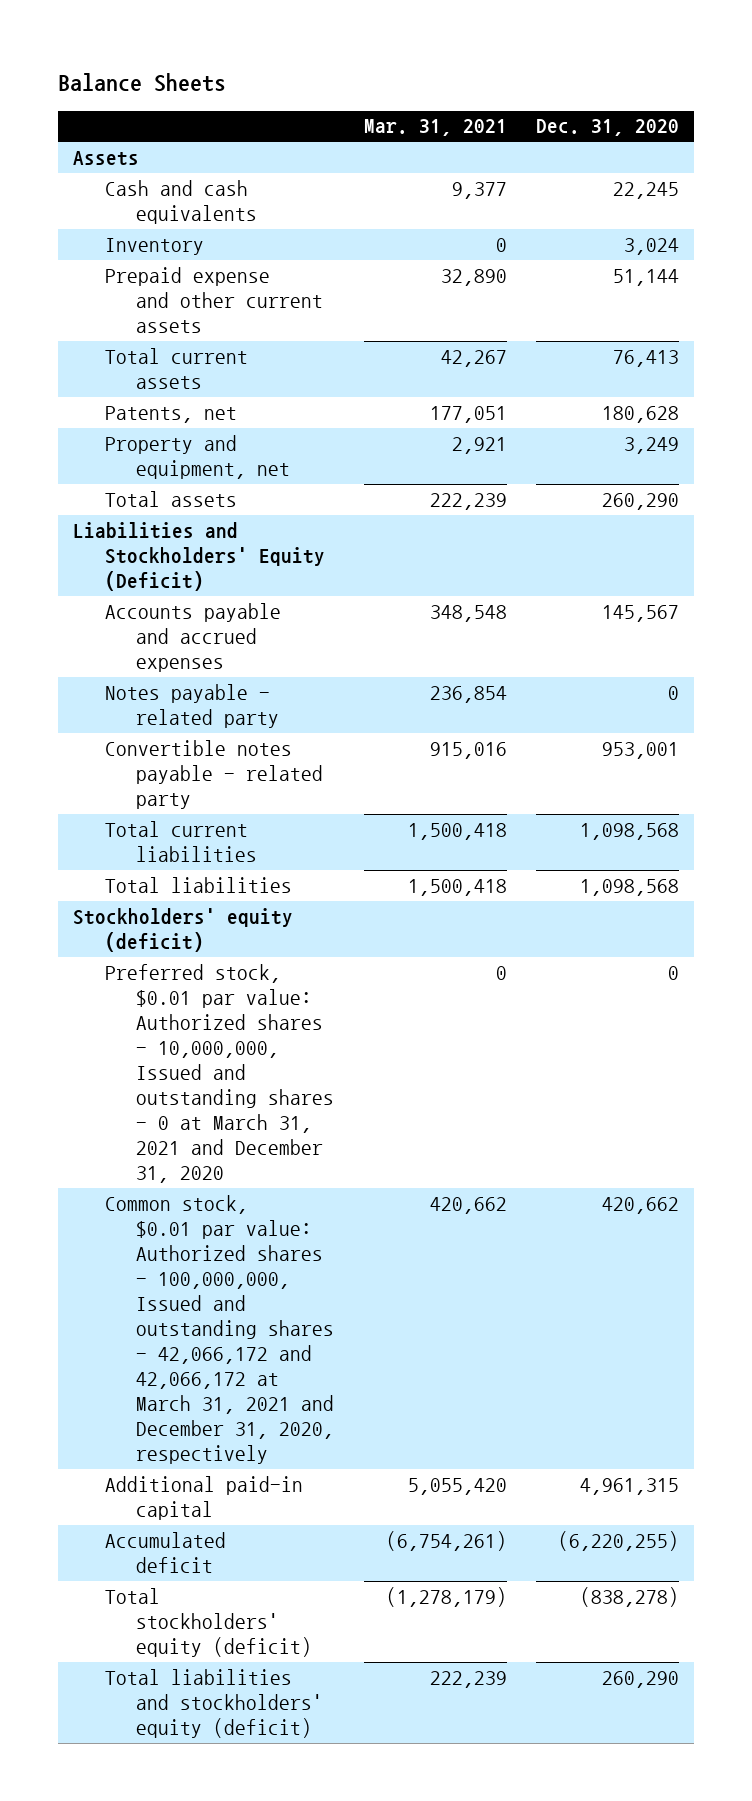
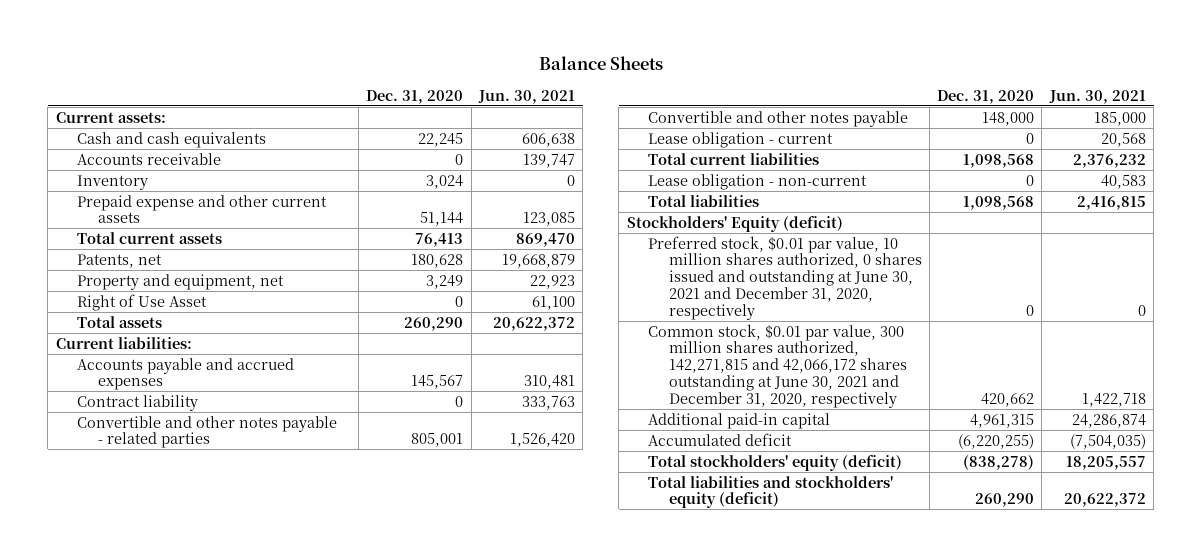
- | Mar. 31, 2021 | Dec. 31, 2020
+ | Dec. 31, 2020 | Jun. 30, 2021
- Assets
+ Current assets:
+ Accounts receivable | 0 | 139,747
+ Right of Use Asset | 0 | 61,100
- Liabilities and Stockholders' Equity (Deficit)
+ Current liabilities:
- Notes payable - related party | 236,854 | 0
- Convertible notes payable - related party | 915,016 | 953,001
+ Contract liability | 0 | 333,763
+ Convertible and other notes payable - related parties | 805,001 | 1,526,420
+ Convertible and other notes payable | 148,000 | 185,000
+ Lease obligation - current | 0 | 20,568
+ Lease obligation - non-current | 0 | 40,583
- Stockholders' equity (deficit)
- Preferred stock, $0.01 par value: Authorized shares - 10,000,000, Issued and outstanding shares - 0 at March 31, 2021 and December 31, 2020 | 0 | 0
- Common stock, $0.01 par value: Authorized shares - 100,000,000, Issued and outstanding shares - 42,066,172 and 42,066,172 at March 31, 2021 and December 31, 2020, respectively | 420,662 | 420,662
+ Stockholders' Equity (deficit)
+ Preferred stock, $0.01 par value, 10 million shares authorized, 0 shares issued and outstanding at June 30, 2021 and December 31, 2020, respectively | 0 | 0
+ Common stock, $0.01 par value, 300 million shares authorized, 142,271,815 and 42,066,172 shares outstanding at June 30, 2021 and December 31, 2020, respectively | 420,662 | 1,422,718

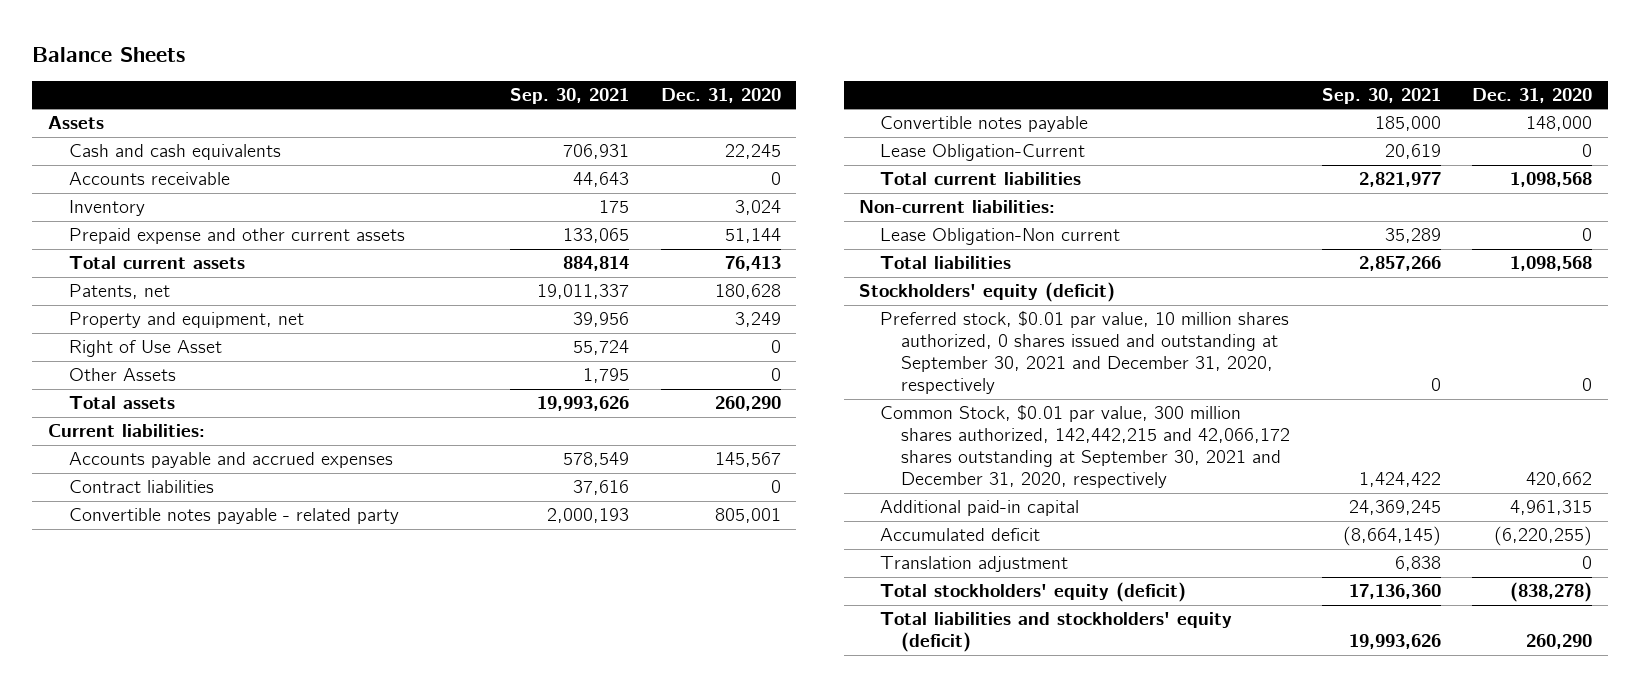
- | Dec. 31, 2020 | Jun. 30, 2021
+ | Sep. 30, 2021 | Dec. 31, 2020
- Current assets:
+ Assets
+ Other Assets | 1,795 | 0
- Contract liability | 0 | 333,763
- Convertible and other notes payable - related parties | 805,001 | 1,526,420
- Convertible and other notes payable | 148,000 | 185,000
- Lease obligation - current | 0 | 20,568
+ Contract liabilities | 37,616 | 0
+ Convertible notes payable - related party | 2,000,193 | 805,001
+ Convertible notes payable | 185,000 | 148,000
+ Lease Obligation-Current | 20,619 | 0
- Lease obligation - non-current | 0 | 40,583
+ Non-current liabilities:
+ Lease Obligation-Non current | 35,289 | 0
- Stockholders' Equity (deficit)
- Preferred stock, $0.01 par value, 10 million shares authorized, 0 shares issued and outstanding at June 30, 2021 and December 31, 2020, respectively | 0 | 0
- Common stock, $0.01 par value, 300 million shares authorized, 142,271,815 and 42,066,172 shares outstanding at June 30, 2021 and December 31, 2020, respectively | 420,662 | 1,422,718
+ Stockholders' equity (deficit)
+ Preferred stock, $0.01 par value, 10 million shares authorized, 0 shares issued and outstanding at September 30, 2021 and December 31, 2020, respectively | 0 | 0
+ Common Stock, $0.01 par value, 300 million shares authorized, 142,442,215 and 42,066,172 shares outstanding at September 30, 2021 and December 31, 2020, respectively | 1,424,422 | 420,662
+ Translation adjustment | 6,838 | 0

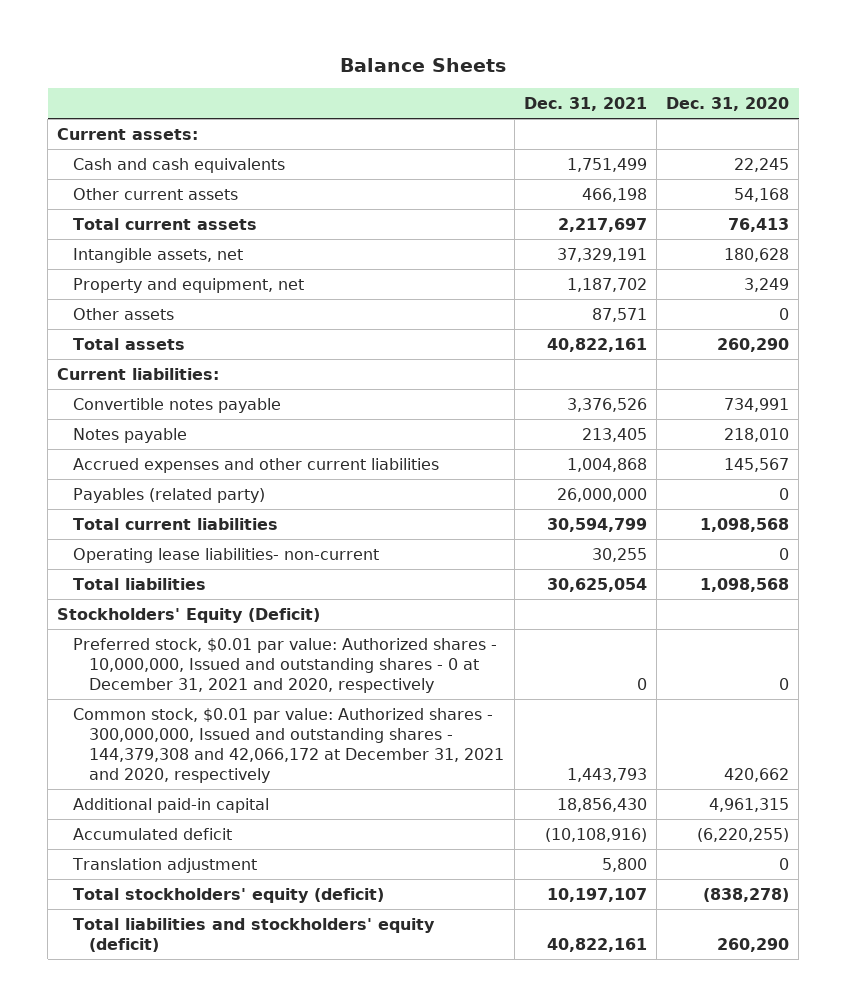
- | Sep. 30, 2021 | Dec. 31, 2020
+ | Dec. 31, 2021 | Dec. 31, 2020
- Assets
+ Current assets:
- Accounts receivable | 44,643 | 0
- Inventory | 175 | 3,024
- Prepaid expense and other current assets | 133,065 | 51,144
+ Other current assets | 466,198 | 54,168
- Patents, net | 19,011,337 | 180,628
+ Intangible assets, net | 37,329,191 | 180,628
- Right of Use Asset | 55,724 | 0
- Other Assets | 1,795 | 0
+ Other assets | 87,571 | 0
- Accounts payable and accrued expenses | 578,549 | 145,567
- Contract liabilities | 37,616 | 0
- Convertible notes payable - related party | 2,000,193 | 805,001
- Convertible notes payable | 185,000 | 148,000
- Lease Obligation-Current | 20,619 | 0
+ Convertible notes payable | 3,376,526 | 734,991
+ Notes payable | 213,405 | 218,010
+ Accrued expenses and other current liabilities | 1,004,868 | 145,567
+ Payables (related party) | 26,000,000 | 0
- Non-current liabilities:
- Lease Obligation-Non current | 35,289 | 0
+ Operating lease liabilities- non-current | 30,255 | 0
- Stockholders' equity (deficit)
- Preferred stock, $0.01 par value, 10 million shares authorized, 0 shares issued and outstanding at September 30, 2021 and December 31, 2020, respectively | 0 | 0
- Common Stock, $0.01 par value, 300 million shares authorized, 142,442,215 and 42,066,172 shares outstanding at September 30, 2021 and December 31, 2020, respectively | 1,424,422 | 420,662
+ Stockholders' Equity (Deficit)
+ Preferred stock, $0.01 par value: Authorized shares - 10,000,000, Issued and outstanding shares - 0 at December 31, 2021 and 2020, respectively | 0 | 0
+ Common stock, $0.01 par value: Authorized shares - 300,000,000, Issued and outstanding shares - 144,379,308 and 42,066,172 at December 31, 2021 and 2020, respectively | 1,443,793 | 420,662

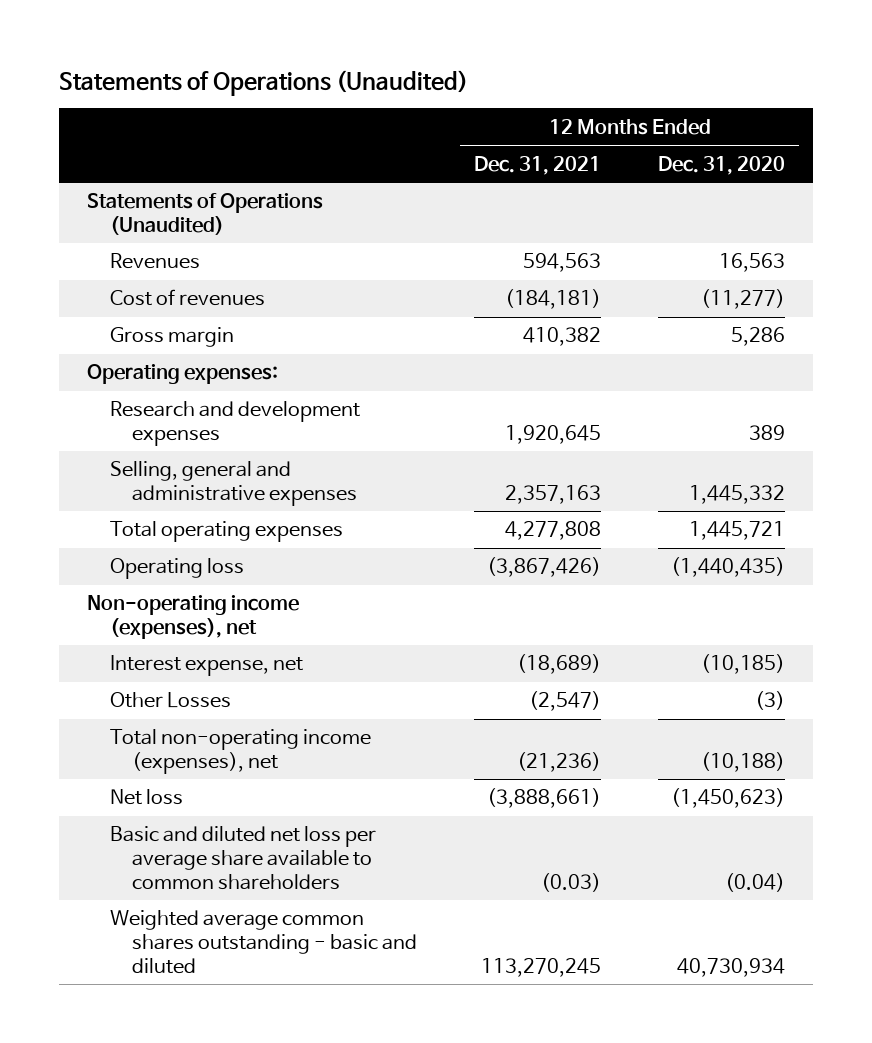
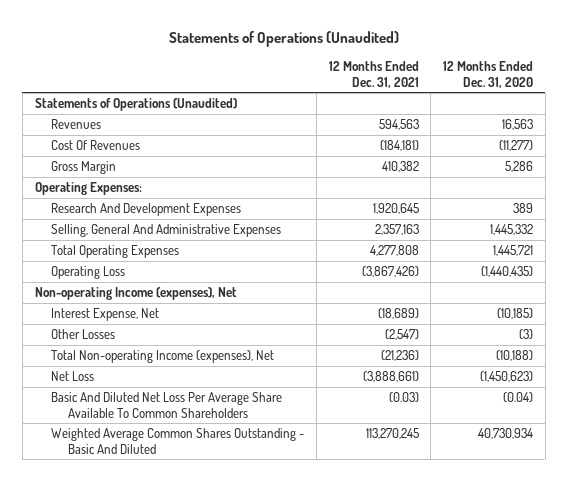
- Cost of revenues | (184,181) | (11,277)
- Gross margin | 410,382 | 5,286
- Operating expenses:
- Research and development expenses | 1,920,645 | 389
- Selling, general and administrative expenses | 2,357,163 | 1,445,332
- Total operating expenses | 4,277,808 | 1,445,721
- Operating loss | (3,867,426) | (1,440,435)
- Non-operating income (expenses), net
- Interest expense, net | (18,689) | (10,185)
+ Cost Of Revenues | (184,181) | (11,277)
+ Gross Margin | 410,382 | 5,286
+ Operating Expenses:
+ Research And Development Expenses | 1,920,645 | 389
+ Selling, General And Administrative Expenses | 2,357,163 | 1,445,332
+ Total Operating Expenses | 4,277,808 | 1,445,721
+ Operating Loss | (3,867,426) | (1,440,435)
+ Non-operating Income (expenses), Net
+ Interest Expense, Net | (18,689) | (10,185)
- Total non-operating income (expenses), net | (21,236) | (10,188)
- Net loss | (3,888,661) | (1,450,623)
- Basic and diluted net loss per average share available to common shareholders | (0.03) | (0.04)
- Weighted average common shares outstanding - basic and diluted | 113,270,245 | 40,730,934
+ Total Non-operating Income (expenses), Net | (21,236) | (10,188)
+ Net Loss | (3,888,661) | (1,450,623)
+ Basic And Diluted Net Loss Per Average Share Available To Common Shareholders | (0.03) | (0.04)
+ Weighted Average Common Shares Outstanding - Basic And Diluted | 113,270,245 | 40,730,934

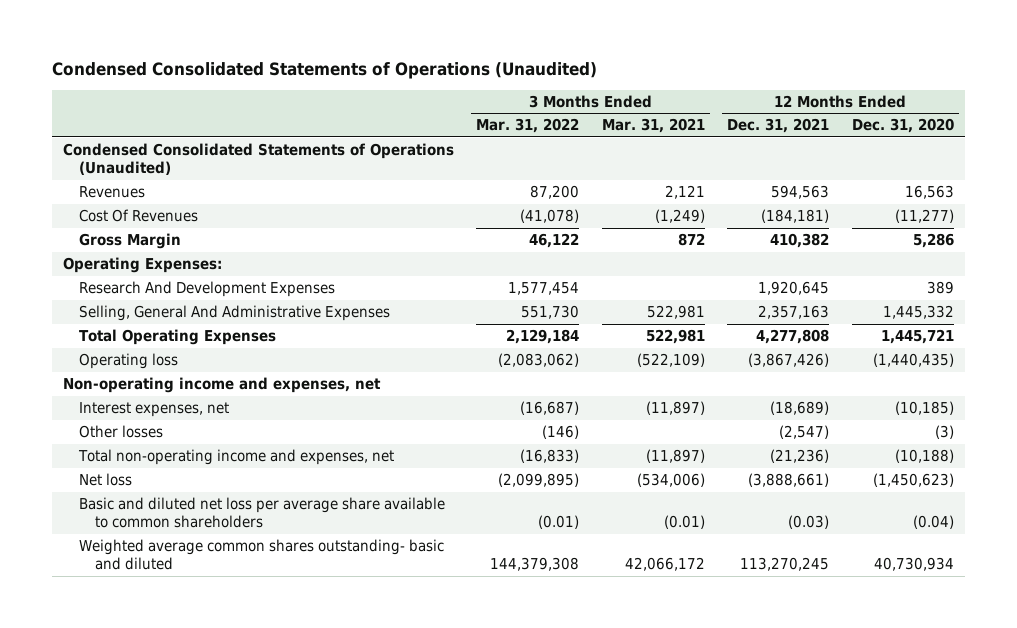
- Statements of Operations (Unaudited)
+ Condensed Consolidated Statements of Operations (Unaudited)
- | 12 Months Ended Dec. 31, 2021 | 12 Months Ended Dec. 31, 2020
+ | 3 Months Ended Mar. 31, 2022 | 3 Months Ended Mar. 31, 2021 | 12 Months Ended Dec. 31, 2021 | 12 Months Ended Dec. 31, 2020
- Statements of Operations (Unaudited)
+ Condensed Consolidated Statements of Operations (Unaudited)
- Operating Loss | (3,867,426) | (1,440,435)
- Non-operating Income (expenses), Net
- Interest Expense, Net | (18,689) | (10,185)
- Other Losses | (2,547) | (3)
- Total Non-operating Income (expenses), Net | (21,236) | (10,188)
- Net Loss | (3,888,661) | (1,450,623)
- Basic And Diluted Net Loss Per Average Share Available To Common Shareholders | (0.03) | (0.04)
- Weighted Average Common Shares Outstanding - Basic And Diluted | 113,270,245 | 40,730,934
+ Operating loss | (2,083,062) | (522,109) | (3,867,426) | (1,440,435)
+ Non-operating income and expenses, net
+ Interest expenses, net | (16,687) | (11,897) | (18,689) | (10,185)
+ Other losses | (146) | | (2,547) | (3)
+ Total non-operating income and expenses, net | (16,833) | (11,897) | (21,236) | (10,188)
+ Net loss | (2,099,895) | (534,006) | (3,888,661) | (1,450,623)
+ Basic and diluted net loss per average share available to common shareholders | (0.01) | (0.01) | (0.03) | (0.04)
+ Weighted average common shares outstanding- basic and diluted | 144,379,308 | 42,066,172 | 113,270,245 | 40,730,934

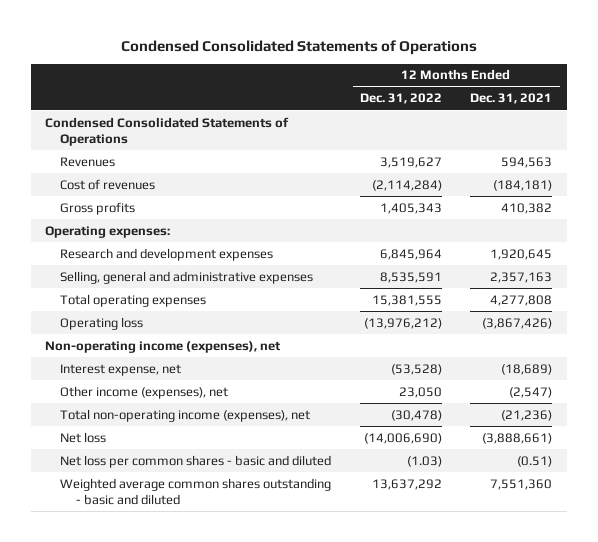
- Condensed Consolidated Statements of Operations (Unaudited)
+ Condensed Consolidated Statements of Operations
- | 3 Months Ended Mar. 31, 2022 | 3 Months Ended Mar. 31, 2021 | 12 Months Ended Dec. 31, 2021 | 12 Months Ended Dec. 31, 2020
+ | 12 Months Ended Dec. 31, 2022 | 12 Months Ended Dec. 31, 2021
- Condensed Consolidated Statements of Operations (Unaudited)
+ Condensed Consolidated Statements of Operations
- Cost Of Revenues | (41,078) | (1,249) | (184,181) | (11,277)
- Gross Margin | 46,122 | 872 | 410,382 | 5,286
- Operating Expenses:
- Research And Development Expenses | 1,577,454 | | 1,920,645 | 389
- Selling, General And Administrative Expenses | 551,730 | 522,981 | 2,357,163 | 1,445,332
- Total Operating Expenses | 2,129,184 | 522,981 | 4,277,808 | 1,445,721
+ Cost of revenues | (2,114,284) | (184,181)
+ Gross profits | 1,405,343 | 410,382
+ Operating expenses:
+ Research and development expenses | 6,845,964 | 1,920,645
+ Selling, general and administrative expenses | 8,535,591 | 2,357,163
+ Total operating expenses | 15,381,555 | 4,277,808
- Non-operating income and expenses, net
- Interest expenses, net | (16,687) | (11,897) | (18,689) | (10,185)
- Other losses | (146) | | (2,547) | (3)
- Total non-operating income and expenses, net | (16,833) | (11,897) | (21,236) | (10,188)
+ Non-operating income (expenses), net
+ Interest expense, net | (53,528) | (18,689)
+ Other income (expenses), net | 23,050 | (2,547)
+ Total non-operating income (expenses), net | (30,478) | (21,236)
- Basic and diluted net loss per average share available to common shareholders | (0.01) | (0.01) | (0.03) | (0.04)
- Weighted average common shares outstanding- basic and diluted | 144,379,308 | 42,066,172 | 113,270,245 | 40,730,934
+ Net loss per common shares - basic and diluted | (1.03) | (0.51)
+ Weighted average common shares outstanding - basic and diluted | 13,637,292 | 7,551,360

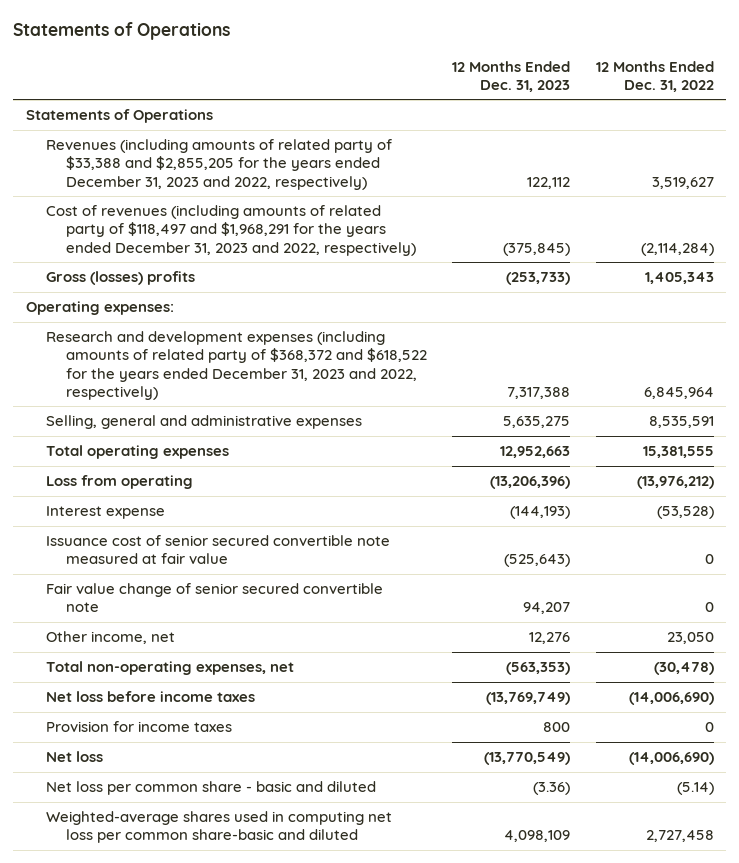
- Condensed Consolidated Statements of Operations
+ Statements of Operations
- | 12 Months Ended Dec. 31, 2022 | 12 Months Ended Dec. 31, 2021
+ | 12 Months Ended Dec. 31, 2023 | 12 Months Ended Dec. 31, 2022
- Condensed Consolidated Statements of Operations
- Revenues | 3,519,627 | 594,563
- Cost of revenues | (2,114,284) | (184,181)
- Gross profits | 1,405,343 | 410,382
+ Statements of Operations
+ Revenues (including amounts of related party of $33,388 and $2,855,205 for the years ended December 31, 2023 and 2022, respectively) | 122,112 | 3,519,627
+ Cost of revenues (including amounts of related party of $118,497 and $1,968,291 for the years ended December 31, 2023 and 2022, respectively) | (375,845) | (2,114,284)
+ Gross (losses) profits | (253,733) | 1,405,343
- Research and development expenses | 6,845,964 | 1,920,645
+ Research and development expenses (including amounts of related party of $368,372 and $618,522 for the years ended December 31, 2023 and 2022, respectively) | 7,317,388 | 6,845,964
- Operating loss | (13,976,212) | (3,867,426)
- Non-operating income (expenses), net
- Interest expense, net | (53,528) | (18,689)
- Other income (expenses), net | 23,050 | (2,547)
- Total non-operating income (expenses), net | (30,478) | (21,236)
+ Loss from operating | (13,206,396) | (13,976,212)
+ Interest expense | (144,193) | (53,528)
+ Issuance cost of senior secured convertible note measured at fair value | (525,643) | 0
+ Fair value change of senior secured convertible note | 94,207 | 0
+ Other income, net | 12,276 | 23,050
+ Total non-operating expenses, net | (563,353) | (30,478)
+ Net loss before income taxes | (13,769,749) | (14,006,690)
+ Provision for income taxes | 800 | 0
- Net loss per common shares - basic and diluted | (1.03) | (0.51)
- Weighted average common shares outstanding - basic and diluted | 13,637,292 | 7,551,360
+ Net loss per common share - basic and diluted | (3.36) | (5.14)
+ Weighted-average shares used in computing net loss per common share-basic and diluted | 4,098,109 | 2,727,458

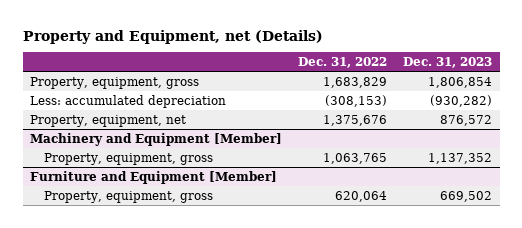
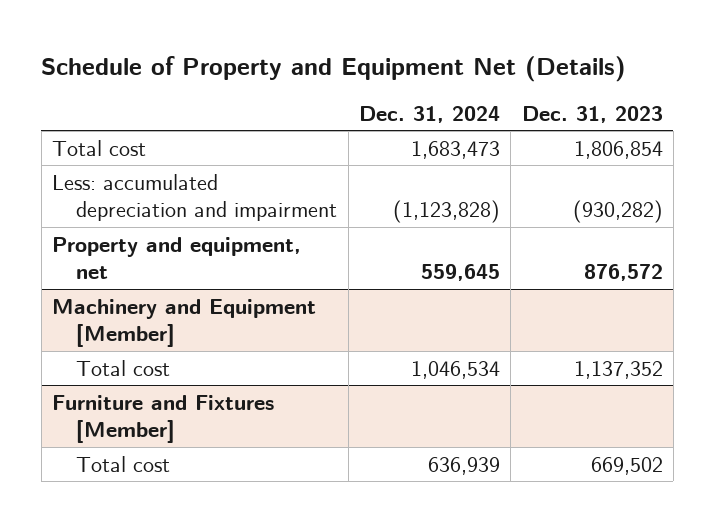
- Property and Equipment, net (Details)
+ Schedule of Property and Equipment Net (Details)
- | Dec. 31, 2022 | Dec. 31, 2023
+ | Dec. 31, 2024 | Dec. 31, 2023
- Property, equipment, gross | 1,683,829 | 1,806,854
- Less: accumulated depreciation | (308,153) | (930,282)
- Property, equipment, net | 1,375,676 | 876,572
+ Total cost | 1,683,473 | 1,806,854
+ Less: accumulated depreciation and impairment | (1,123,828) | (930,282)
+ Property and equipment, net | 559,645 | 876,572
@ Machinery and Equipment [Member]
- Property, equipment, gross | 1,063,765 | 1,137,352
- Furniture and Equipment [Member]
- Property, equipment, gross | 620,064 | 669,502
@ Machinery and Equipment [Member]
+ Total cost | 1,046,534 | 1,137,352
+ Furniture and Fixtures [Member]
+ Total cost | 636,939 | 669,502

